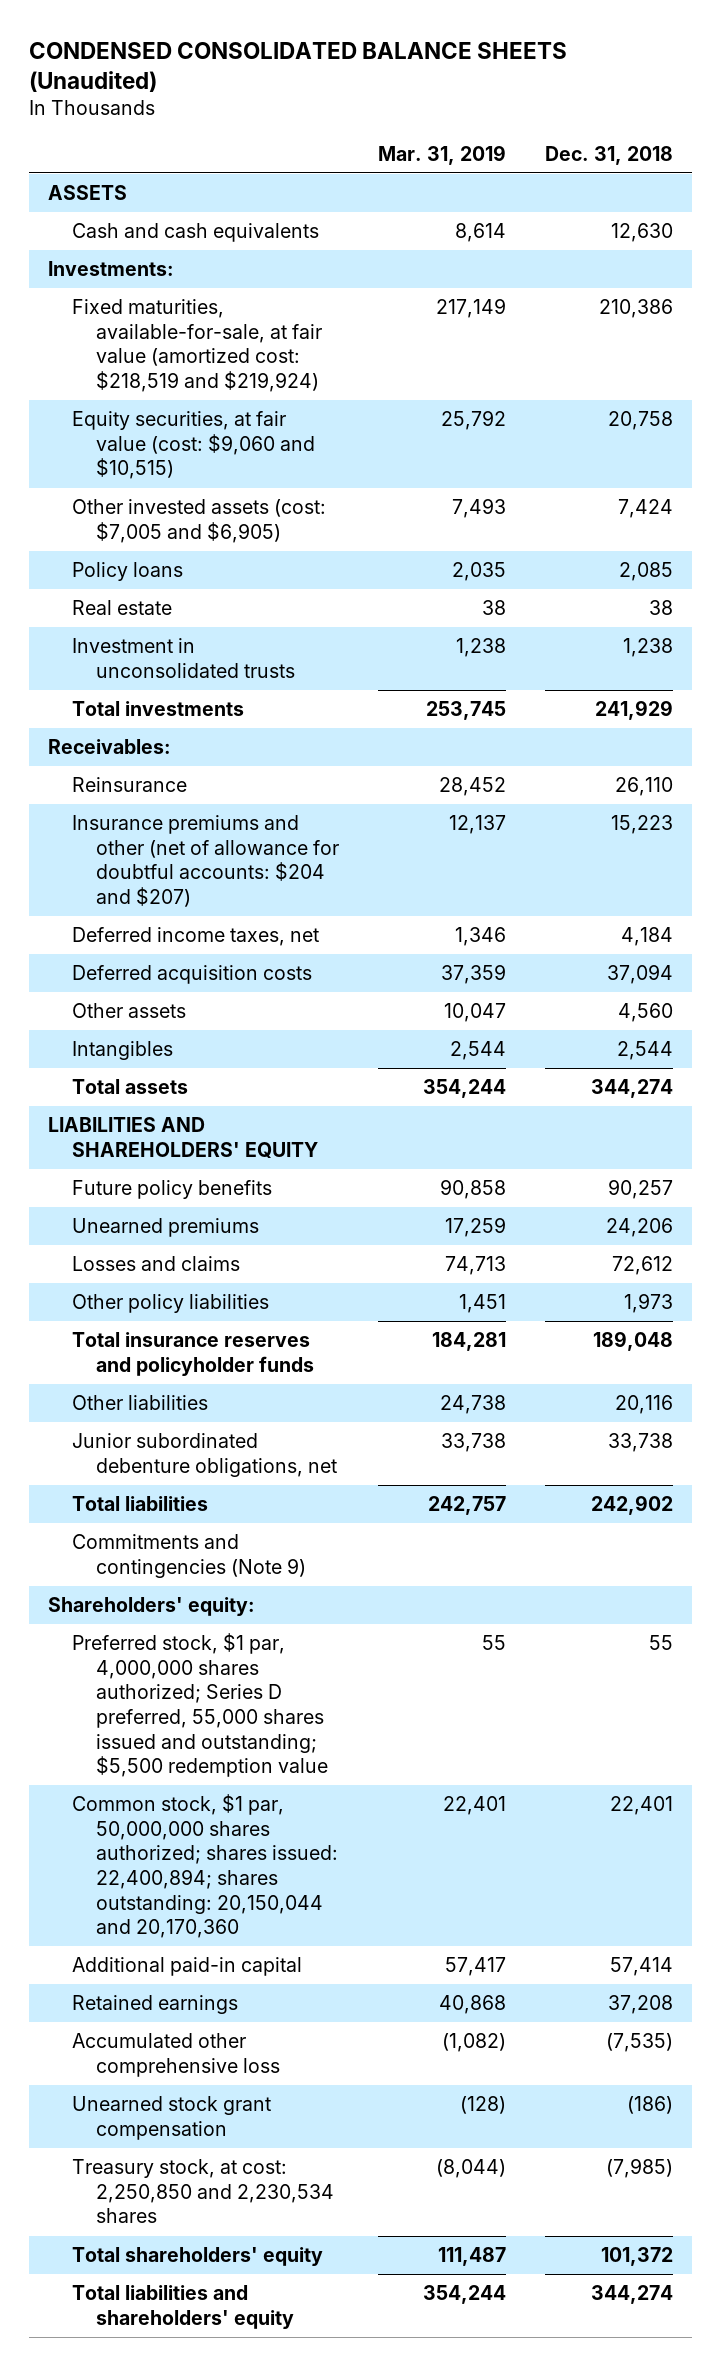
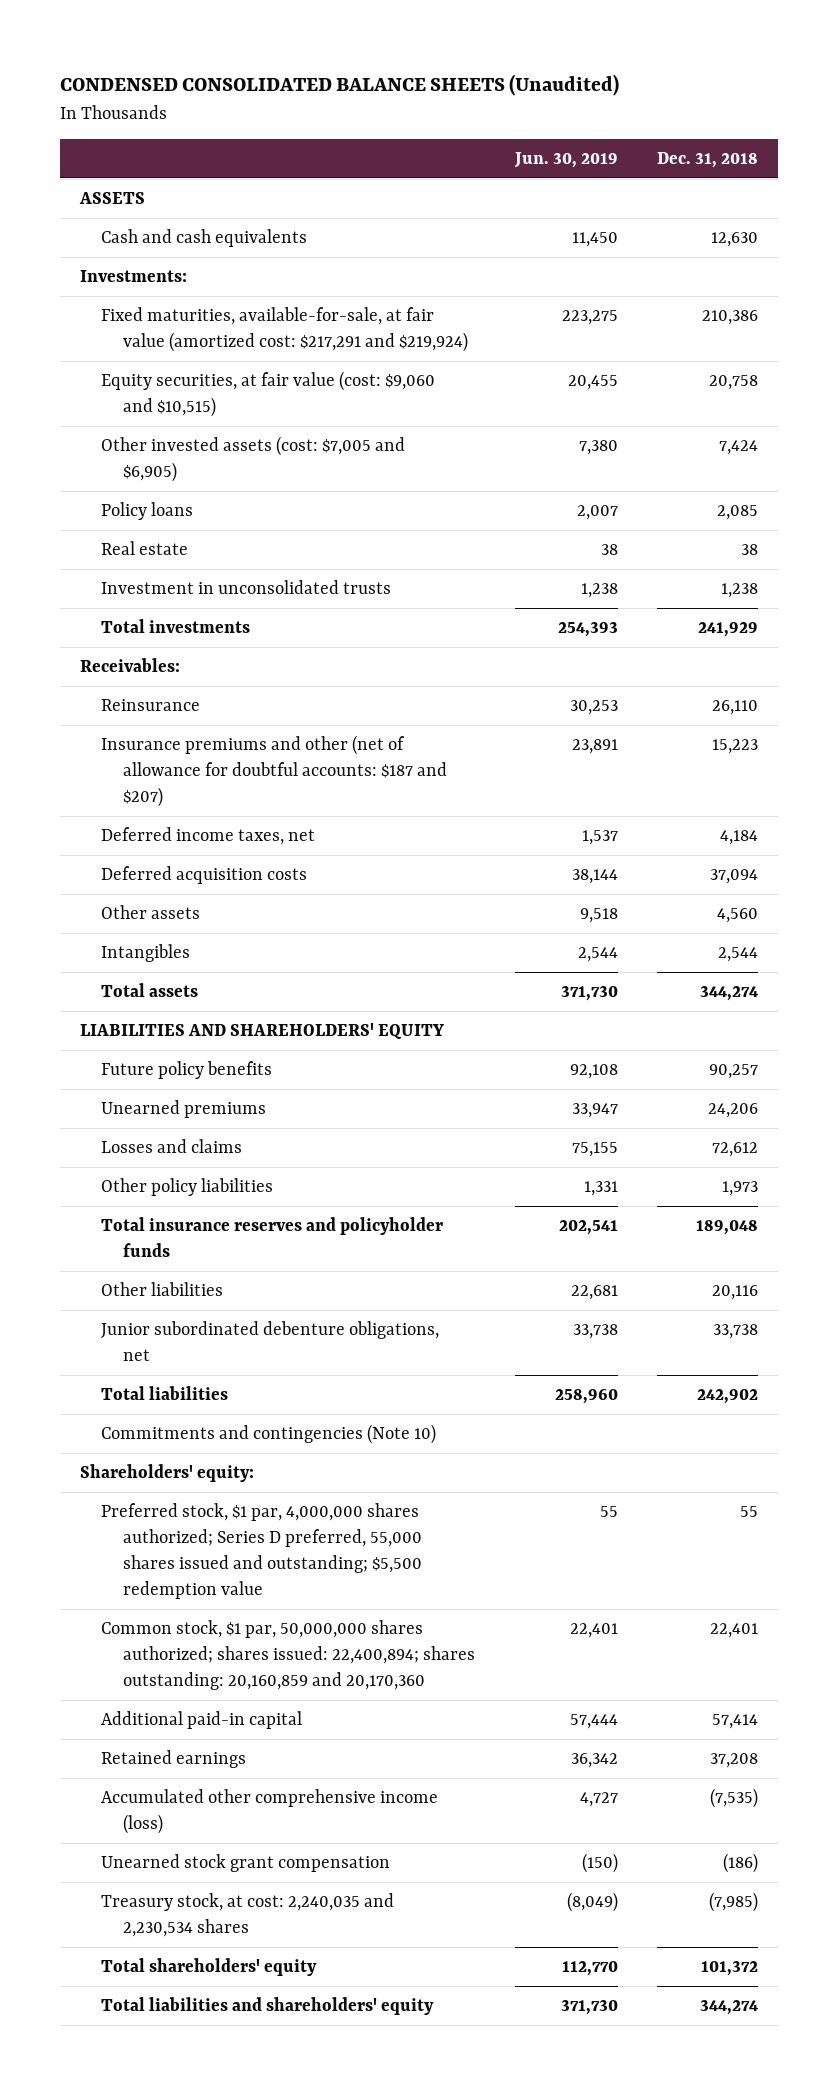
- | Mar. 31, 2019 | Dec. 31, 2018
+ | Jun. 30, 2019 | Dec. 31, 2018
- Fixed maturities, available-for-sale, at fair value (amortized cost: $218,519 and $219,924) | 217,149 | 210,386
+ Fixed maturities, available-for-sale, at fair value (amortized cost: $217,291 and $219,924) | 223,275 | 210,386
- Insurance premiums and other (net of allowance for doubtful accounts: $204 and $207) | 12,137 | 15,223
+ Insurance premiums and other (net of allowance for doubtful accounts: $187 and $207) | 23,891 | 15,223
- Commitments and contingencies (Note 9)
+ Commitments and contingencies (Note 10)
- Common stock, $1 par, 50,000,000 shares authorized; shares issued: 22,400,894; shares outstanding: 20,150,044 and 20,170,360 | 22,401 | 22,401
+ Common stock, $1 par, 50,000,000 shares authorized; shares issued: 22,400,894; shares outstanding: 20,160,859 and 20,170,360 | 22,401 | 22,401
- Accumulated other comprehensive loss | (1,082) | (7,535)
+ Accumulated other comprehensive income (loss) | 4,727 | (7,535)
- Treasury stock, at cost: 2,250,850 and 2,230,534 shares | (8,044) | (7,985)
+ Treasury stock, at cost: 2,240,035 and 2,230,534 shares | (8,049) | (7,985)

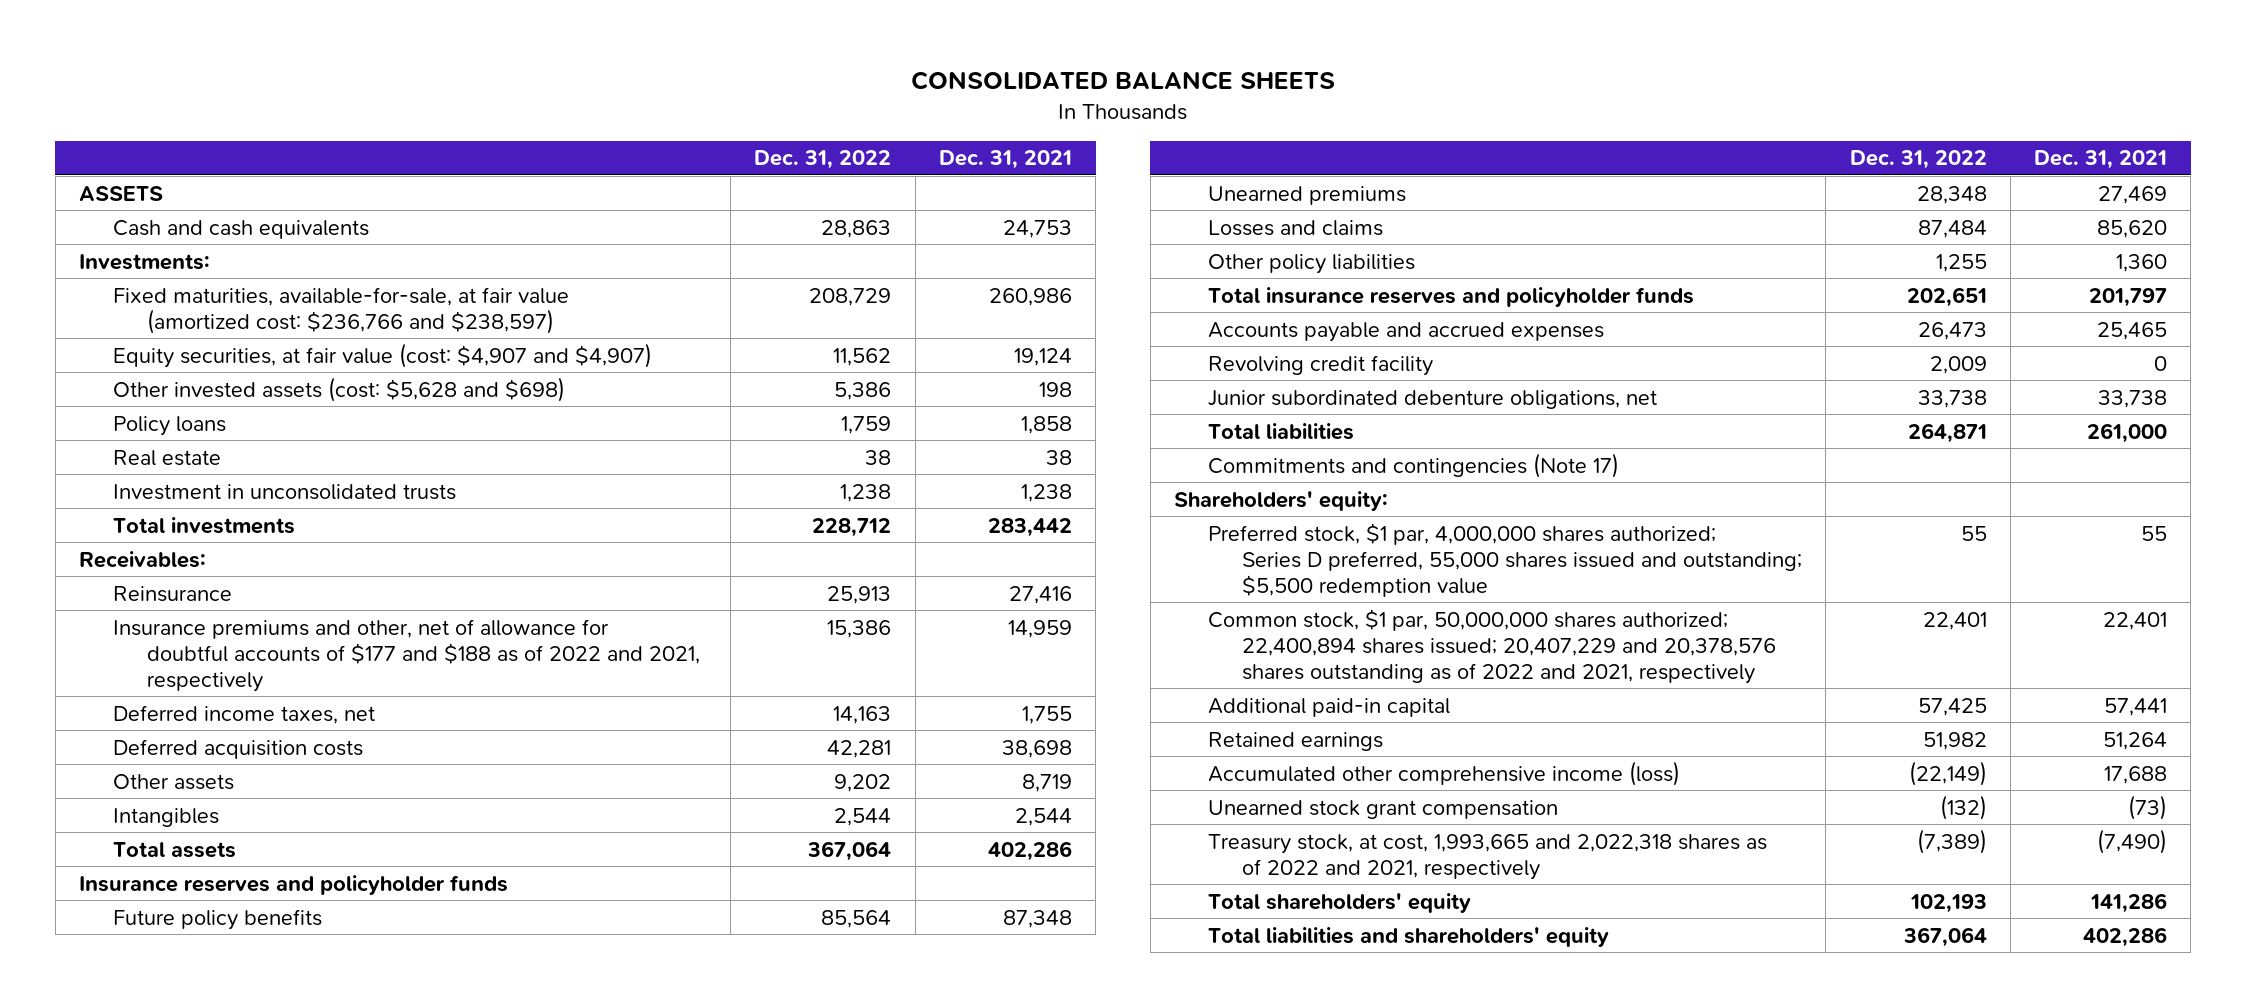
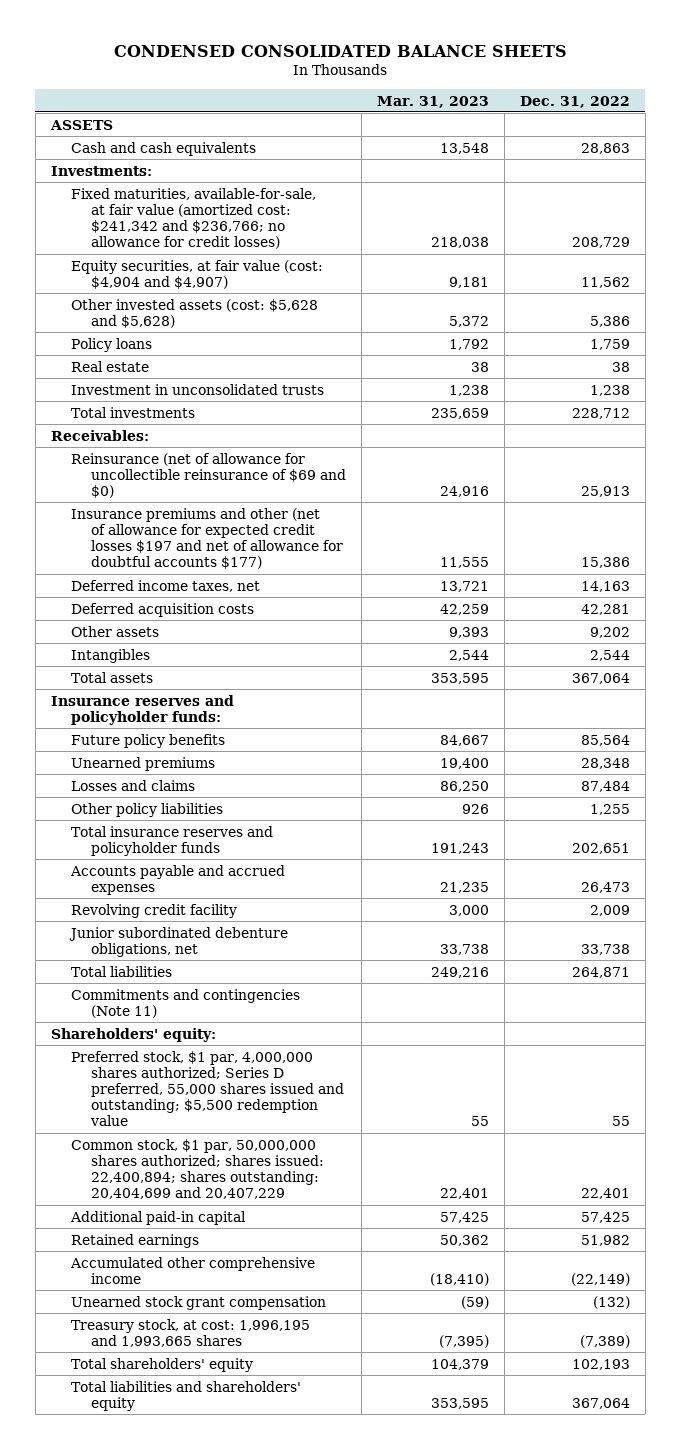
- CONSOLIDATED BALANCE SHEETS
+ CONDENSED CONSOLIDATED BALANCE SHEETS
- | Dec. 31, 2022 | Dec. 31, 2021
+ | Mar. 31, 2023 | Dec. 31, 2022
- Fixed maturities, available-for-sale, at fair value (amortized cost: $236,766 and $238,597) | 208,729 | 260,986
- Equity securities, at fair value (cost: $4,907 and $4,907) | 11,562 | 19,124
- Other invested assets (cost: $5,628 and $698) | 5,386 | 198
+ Fixed maturities, available-for-sale, at fair value (amortized cost: $241,342 and $236,766; no allowance for credit losses) | 218,038 | 208,729
+ Equity securities, at fair value (cost: $4,904 and $4,907) | 9,181 | 11,562
+ Other invested assets (cost: $5,628 and $5,628) | 5,372 | 5,386
- Reinsurance | 25,913 | 27,416
- Insurance premiums and other, net of allowance for doubtful accounts of $177 and $188 as of 2022 and 2021, respectively | 15,386 | 14,959
+ Reinsurance (net of allowance for uncollectible reinsurance of $69 and $0) | 24,916 | 25,913
+ Insurance premiums and other (net of allowance for expected credit losses $197 and net of allowance for doubtful accounts $177) | 11,555 | 15,386
- Insurance reserves and policyholder funds
+ Insurance reserves and policyholder funds:
- Commitments and contingencies (Note 17)
+ Commitments and contingencies (Note 11)
- Common stock, $1 par, 50,000,000 shares authorized; 22,400,894 shares issued; 20,407,229 and 20,378,576 shares outstanding as of 2022 and 2021, respectively | 22,401 | 22,401
+ Common stock, $1 par, 50,000,000 shares authorized; shares issued: 22,400,894; shares outstanding: 20,404,699 and 20,407,229 | 22,401 | 22,401
- Accumulated other comprehensive income (loss) | (22,149) | 17,688
+ Accumulated other comprehensive income | (18,410) | (22,149)
- Treasury stock, at cost, 1,993,665 and 2,022,318 shares as of 2022 and 2021, respectively | (7,389) | (7,490)
+ Treasury stock, at cost: 1,996,195 and 1,993,665 shares | (7,395) | (7,389)

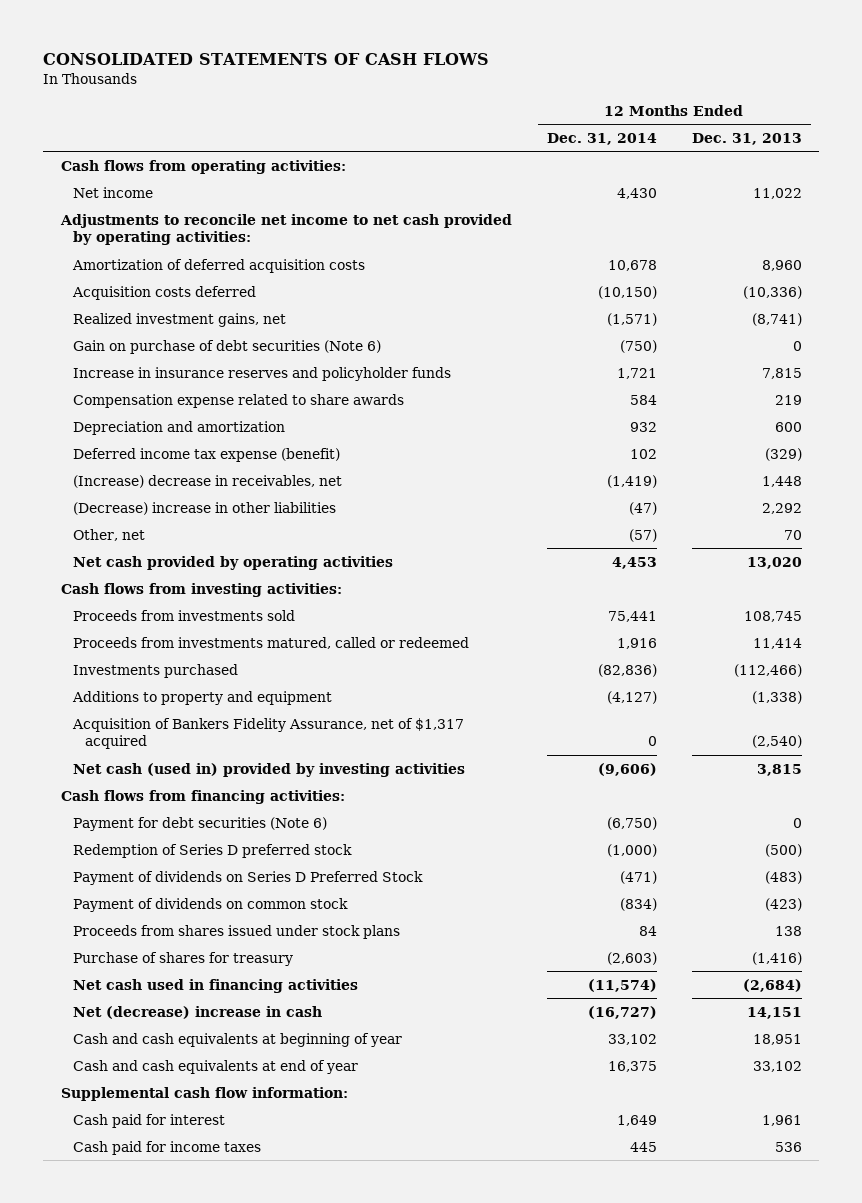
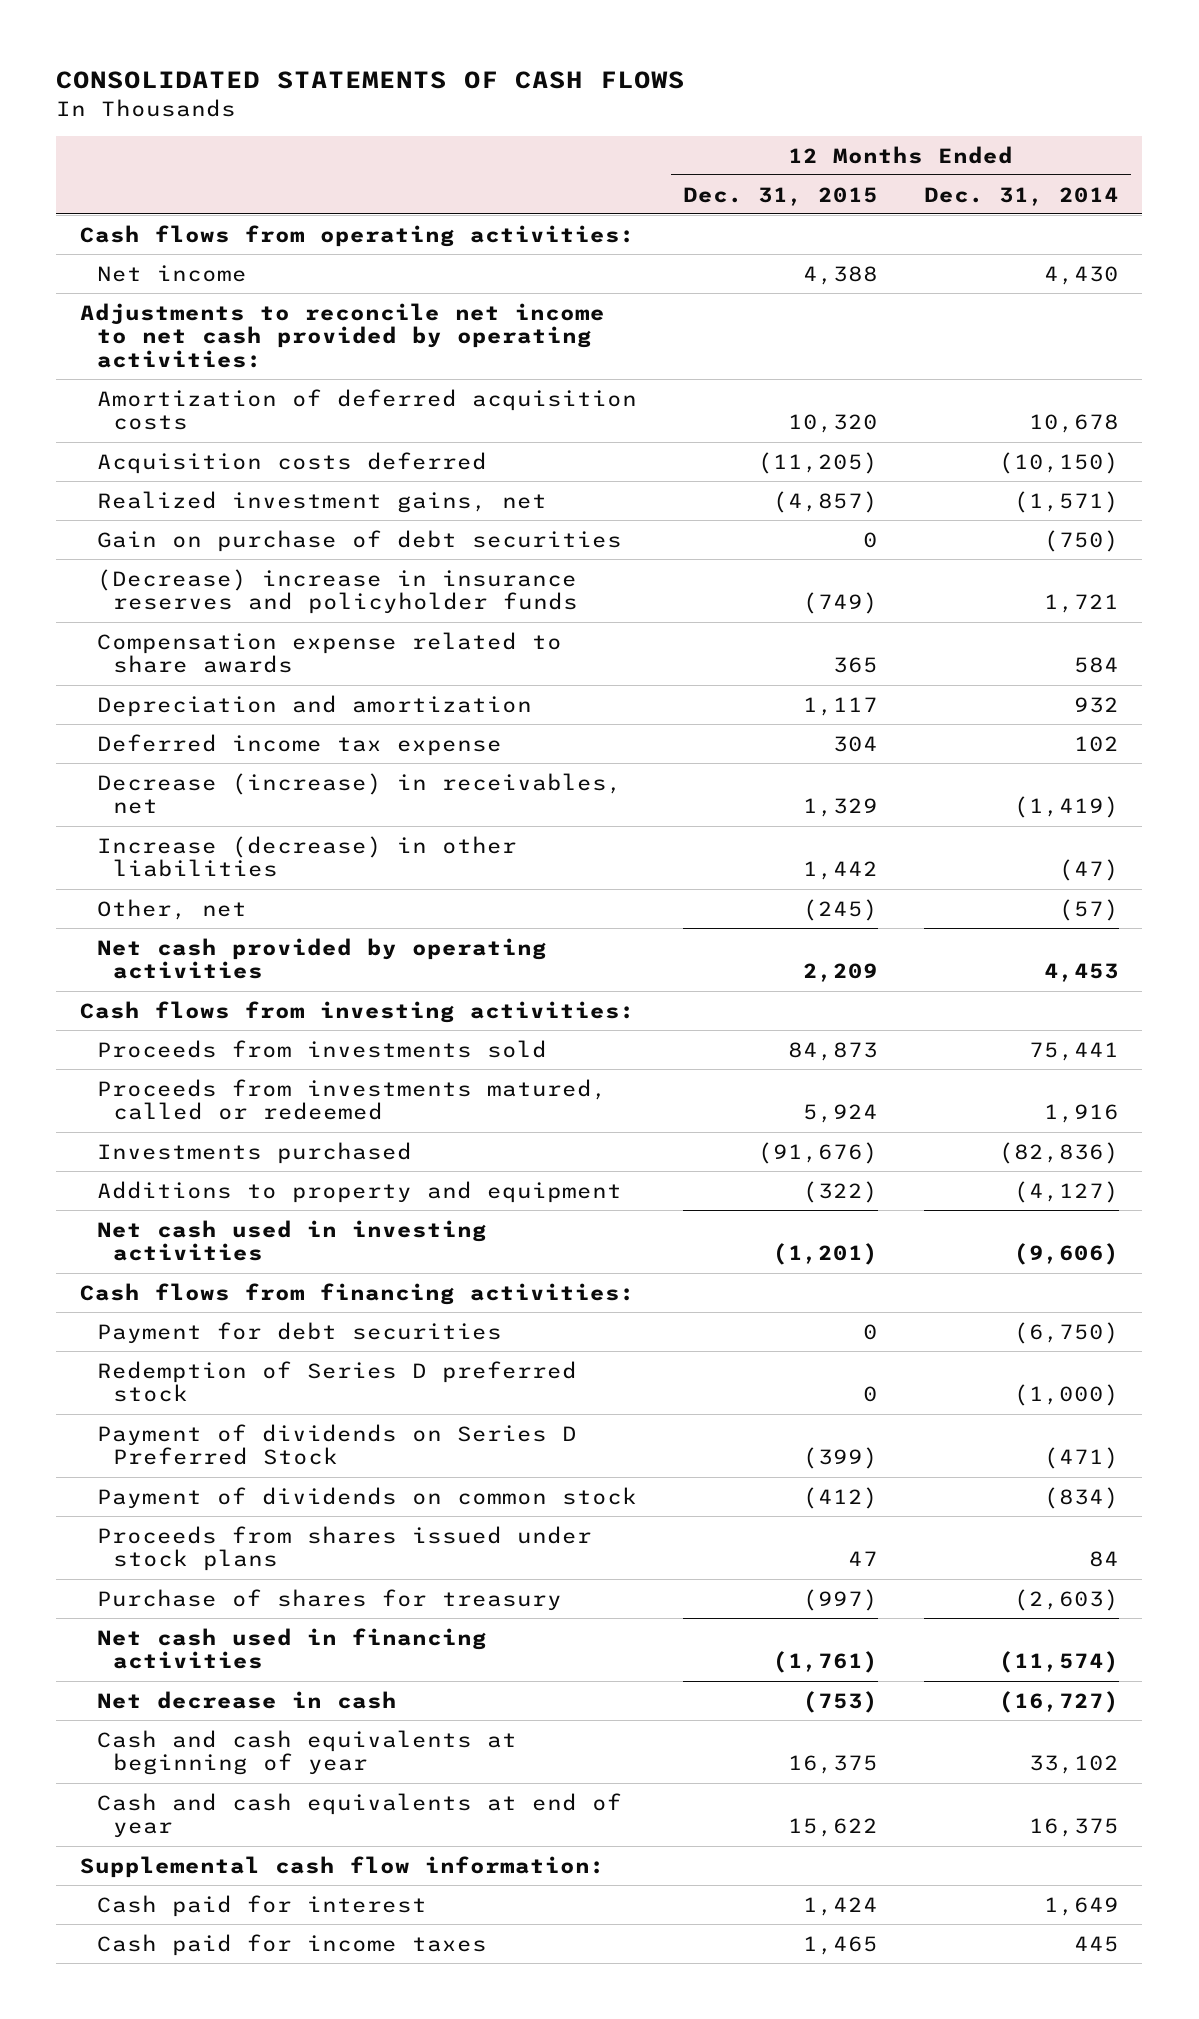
- | 12 Months Ended Dec. 31, 2014 | 12 Months Ended Dec. 31, 2013
+ | 12 Months Ended Dec. 31, 2015 | 12 Months Ended Dec. 31, 2014
- Gain on purchase of debt securities (Note 6) | (750) | 0
- Increase in insurance reserves and policyholder funds | 1,721 | 7,815
+ Gain on purchase of debt securities | 0 | (750)
+ (Decrease) increase in insurance reserves and policyholder funds | (749) | 1,721
- Deferred income tax expense (benefit) | 102 | (329)
- (Increase) decrease in receivables, net | (1,419) | 1,448
- (Decrease) increase in other liabilities | (47) | 2,292
+ Deferred income tax expense | 304 | 102
+ Decrease (increase) in receivables, net | 1,329 | (1,419)
+ Increase (decrease) in other liabilities | 1,442 | (47)
- Acquisition of Bankers Fidelity Assurance, net of $1,317 acquired | 0 | (2,540)
- Net cash (used in) provided by investing activities | (9,606) | 3,815
+ Net cash used in investing activities | (1,201) | (9,606)
- Payment for debt securities (Note 6) | (6,750) | 0
+ Payment for debt securities | 0 | (6,750)
- Net (decrease) increase in cash | (16,727) | 14,151
+ Net decrease in cash | (753) | (16,727)

